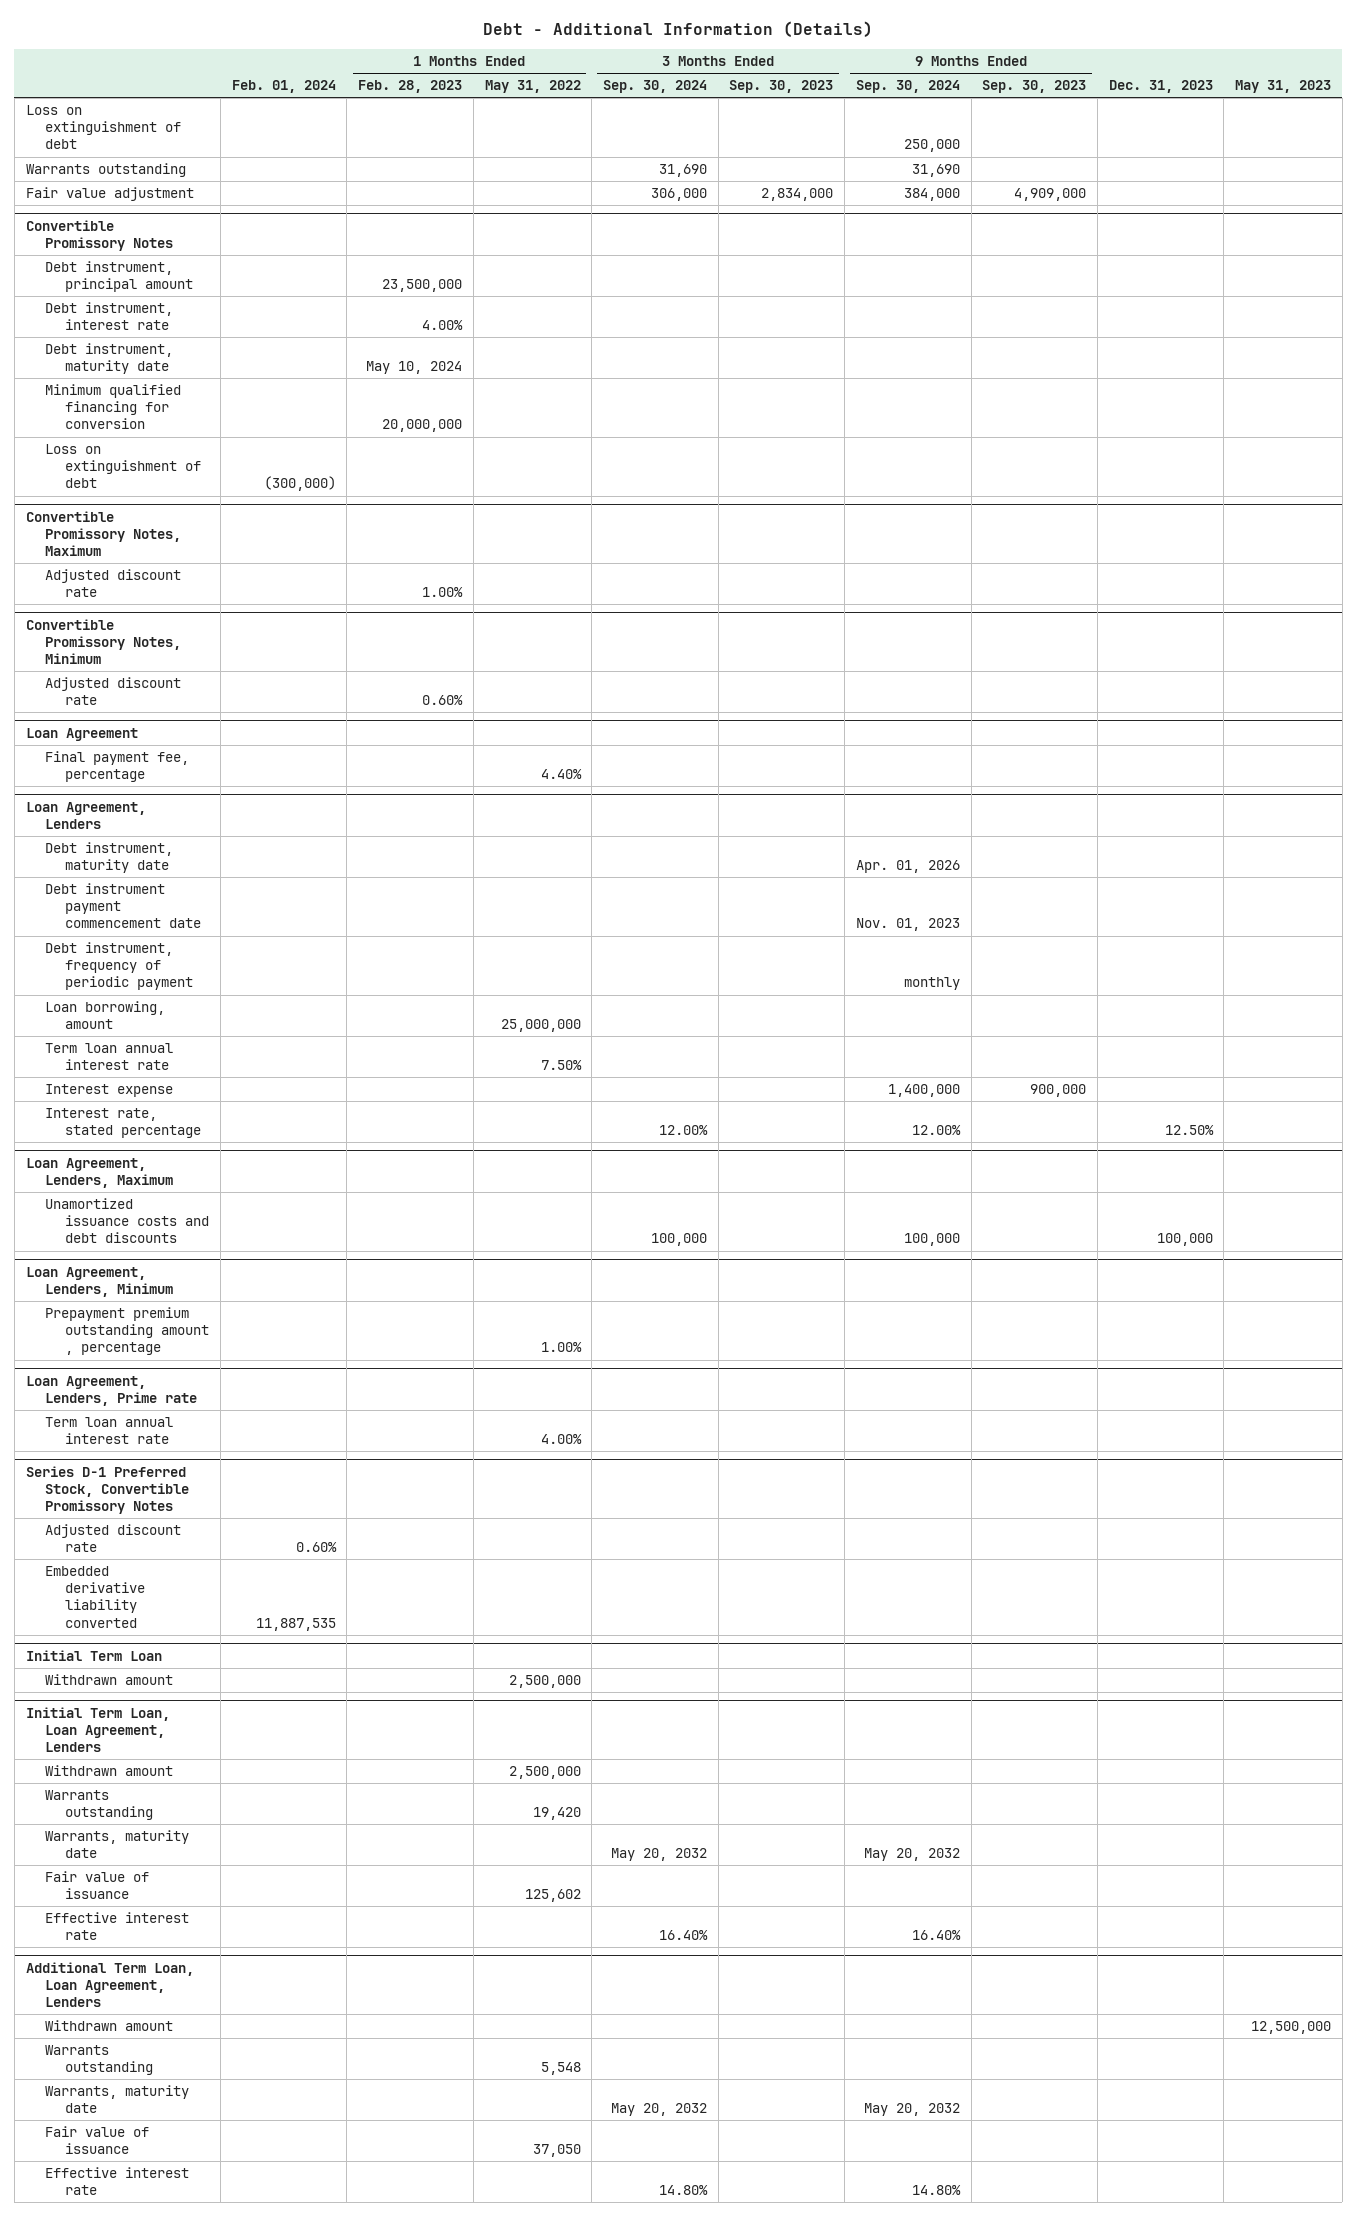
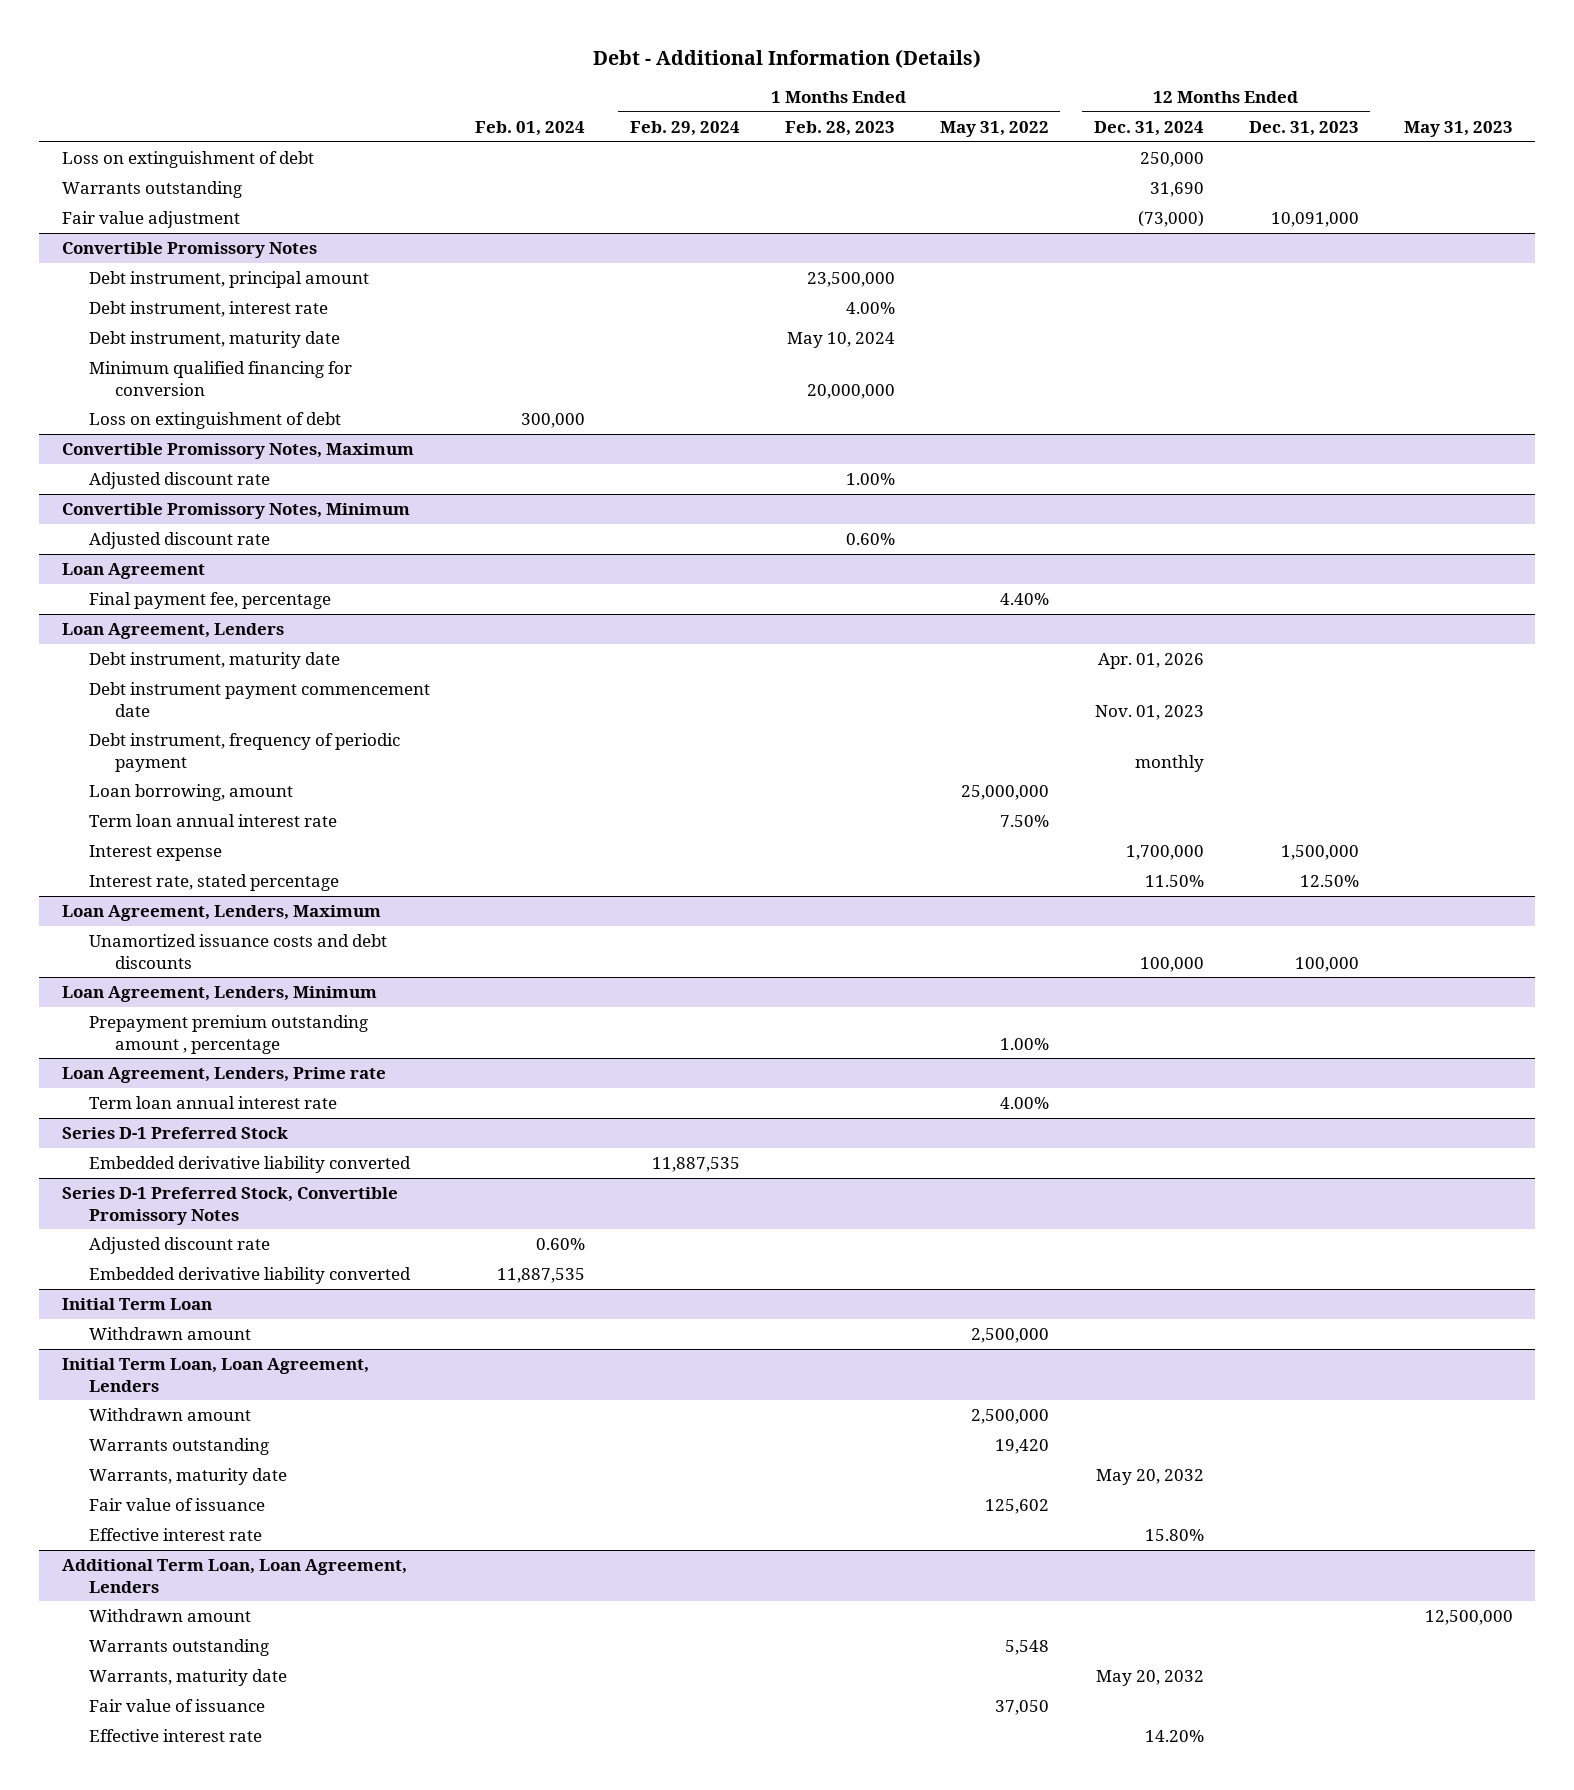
- | Feb. 01, 2024 | 1 Months Ended Feb. 28, 2023 | 1 Months Ended May 31, 2022 | 3 Months Ended Sep. 30, 2024 | 3 Months Ended Sep. 30, 2023 | 9 Months Ended Sep. 30, 2024 | 9 Months Ended Sep. 30, 2023 | Dec. 31, 2023 | May 31, 2023
+ | Feb. 01, 2024 | 1 Months Ended Feb. 29, 2024 | 1 Months Ended Feb. 28, 2023 | 1 Months Ended May 31, 2022 | 12 Months Ended Dec. 31, 2024 | 12 Months Ended Dec. 31, 2023 | May 31, 2023
@ Convertible Promissory Notes
- Loss on extinguishment of debt | (300,000) | | | | | | | |
+ Loss on extinguishment of debt | 300,000 | | | | | |
+ Series D-1 Preferred Stock
+ Embedded derivative liability converted | | 11,887,535 | | | | |

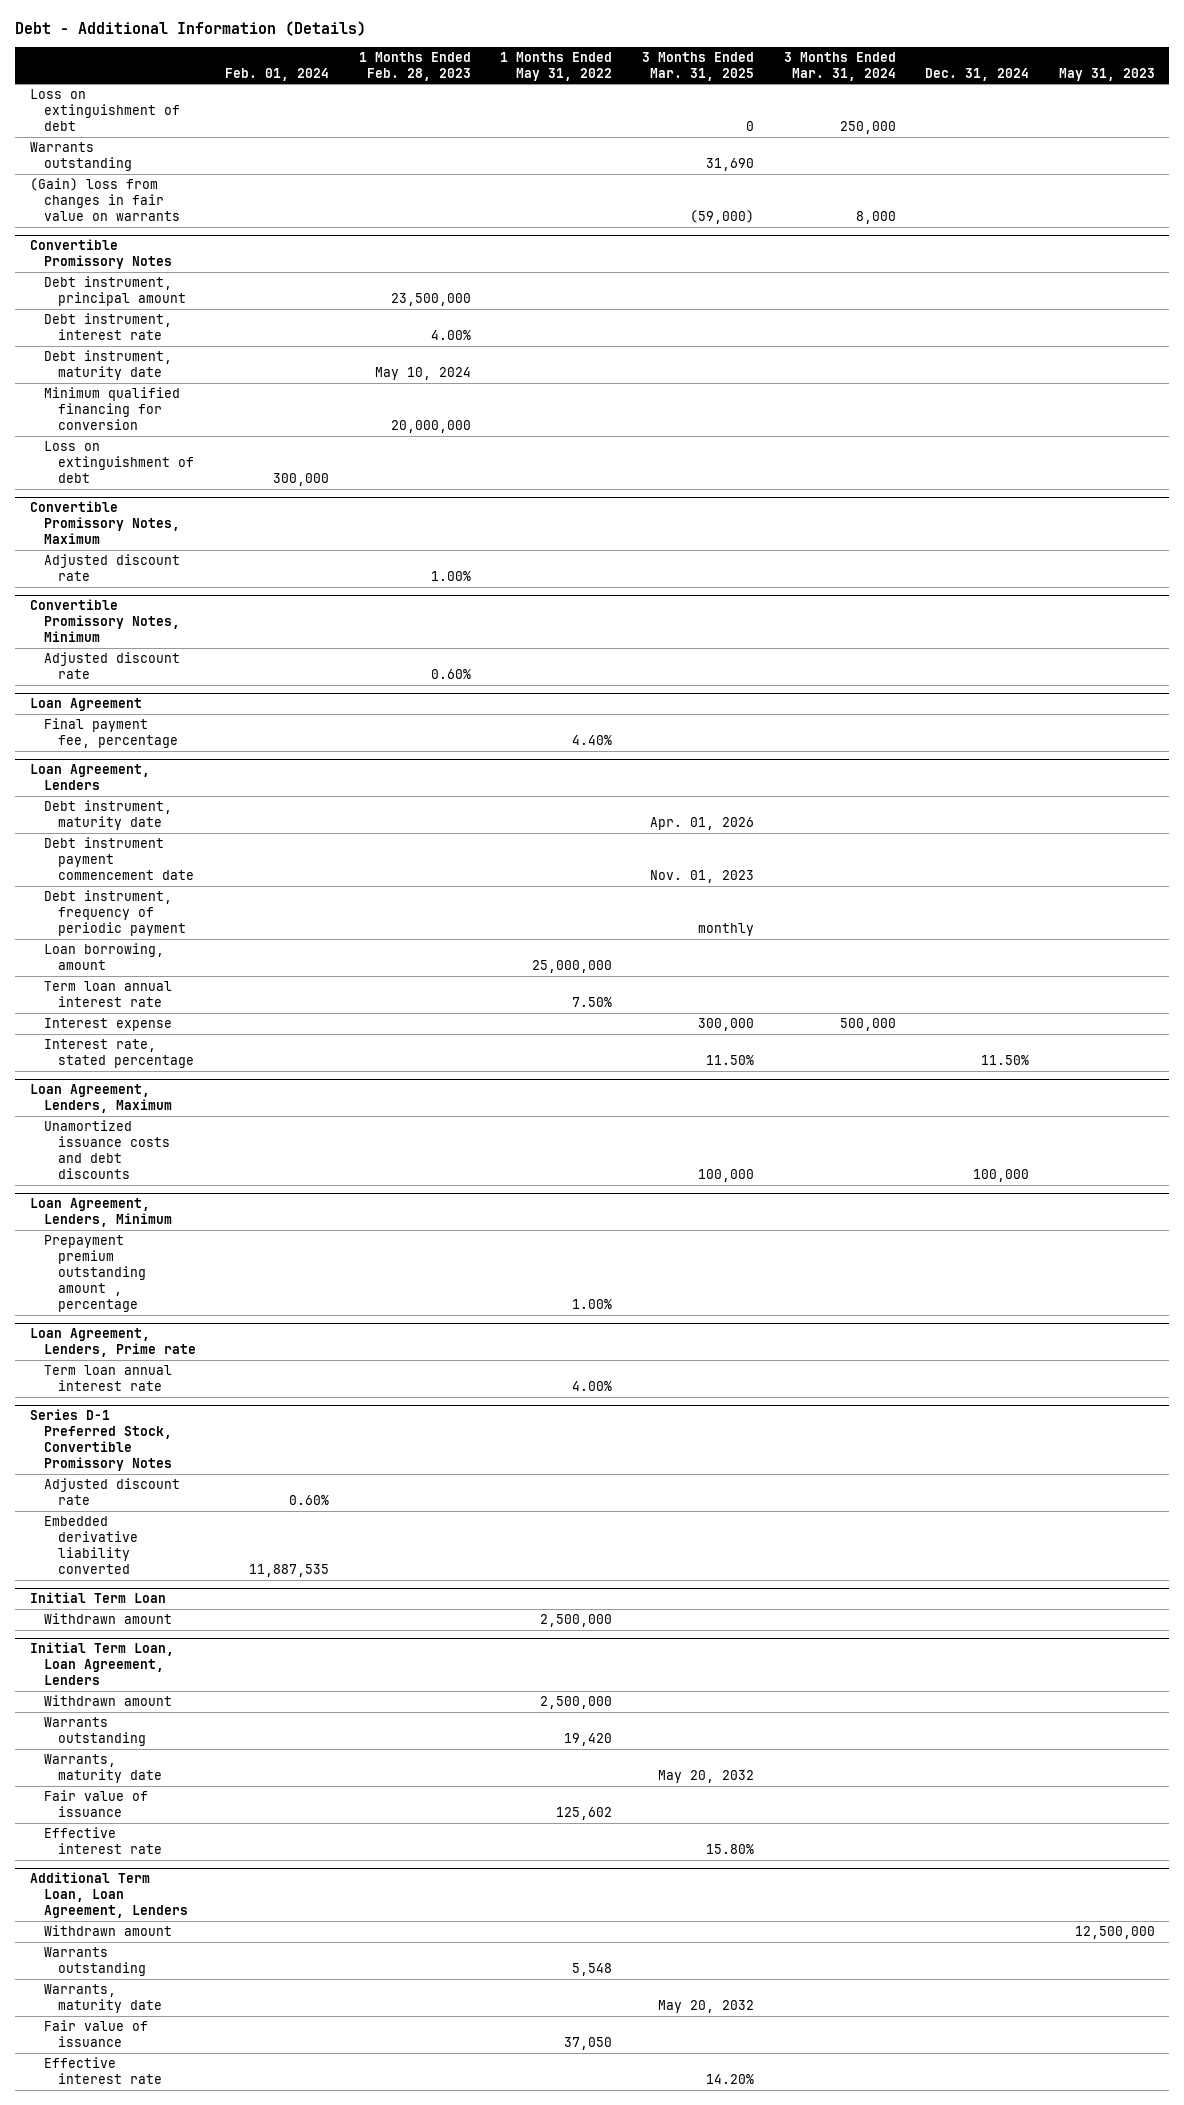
- | Feb. 01, 2024 | 1 Months Ended Feb. 29, 2024 | 1 Months Ended Feb. 28, 2023 | 1 Months Ended May 31, 2022 | 12 Months Ended Dec. 31, 2024 | 12 Months Ended Dec. 31, 2023 | May 31, 2023
+ | Feb. 01, 2024 | 1 Months Ended Feb. 28, 2023 | 1 Months Ended May 31, 2022 | 3 Months Ended Mar. 31, 2025 | 3 Months Ended Mar. 31, 2024 | Dec. 31, 2024 | May 31, 2023
- Fair value adjustment | | | | | (73,000) | 10,091,000 |
+ (Gain) loss from changes in fair value on warrants | | | | (59,000) | 8,000 | |
- Series D-1 Preferred Stock
- Embedded derivative liability converted | | 11,887,535 | | | | |

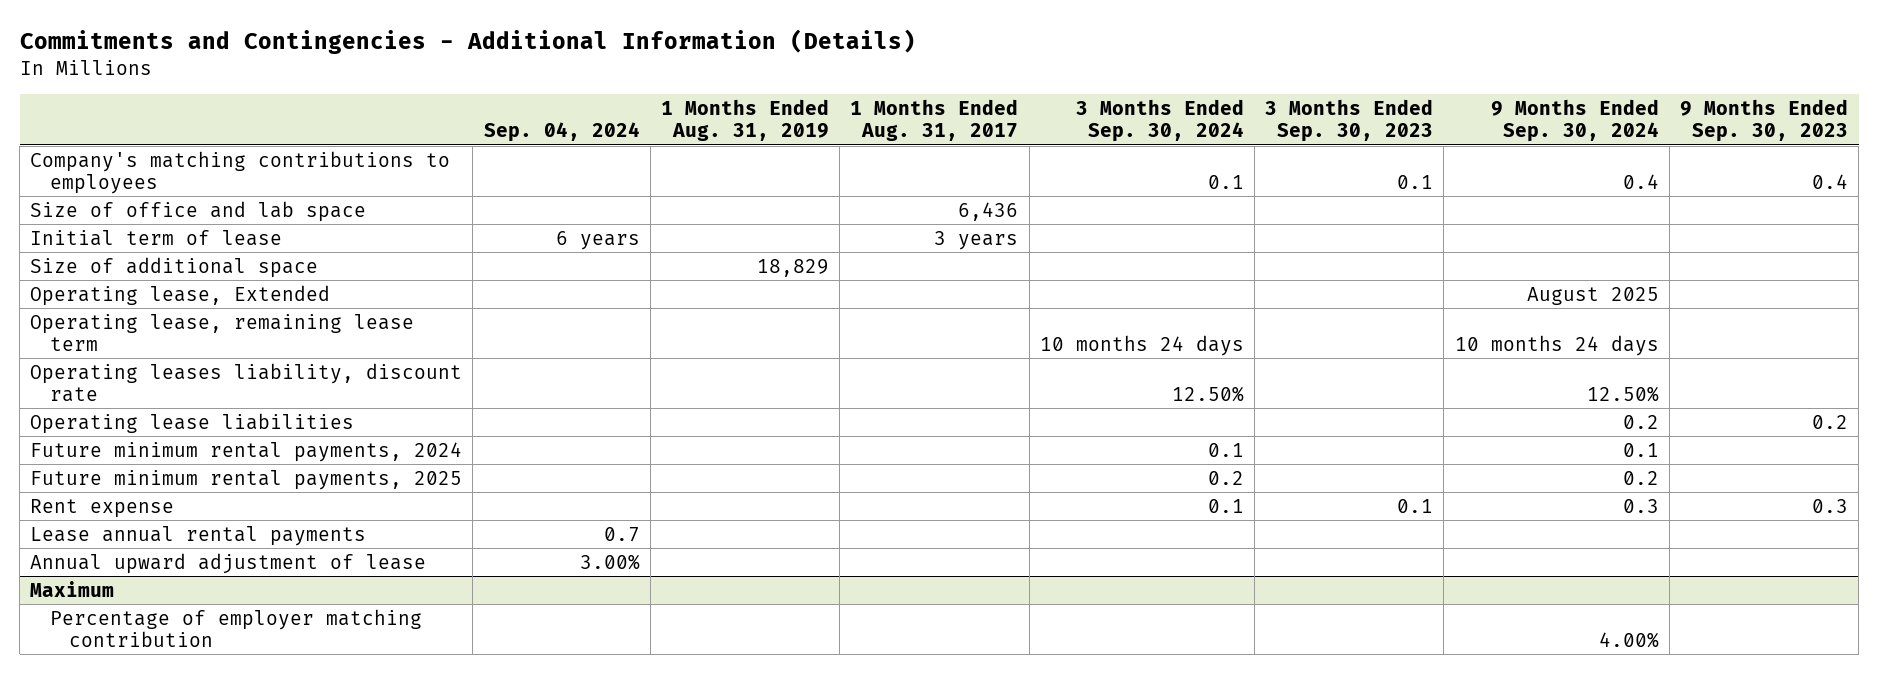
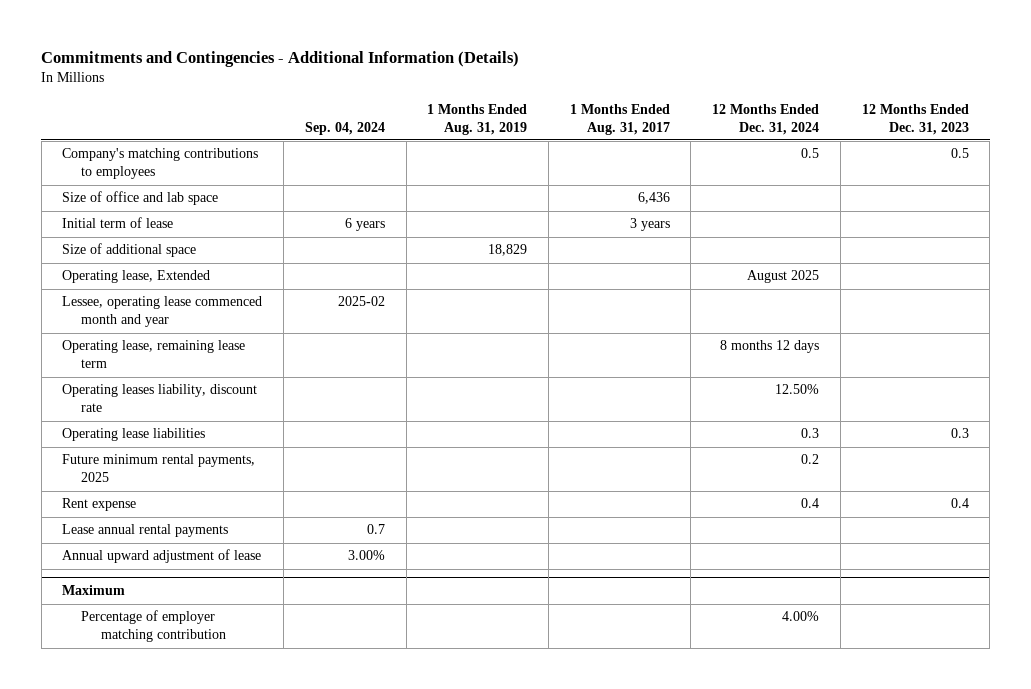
- | Sep. 04, 2024 | 1 Months Ended Aug. 31, 2019 | 1 Months Ended Aug. 31, 2017 | 3 Months Ended Sep. 30, 2024 | 3 Months Ended Sep. 30, 2023 | 9 Months Ended Sep. 30, 2024 | 9 Months Ended Sep. 30, 2023
+ | Sep. 04, 2024 | 1 Months Ended Aug. 31, 2019 | 1 Months Ended Aug. 31, 2017 | 12 Months Ended Dec. 31, 2024 | 12 Months Ended Dec. 31, 2023
+ Lessee, operating lease commenced month and year | 2025-02 | | | |
- Future minimum rental payments, 2024 | | | | 0.1 | | 0.1 |

